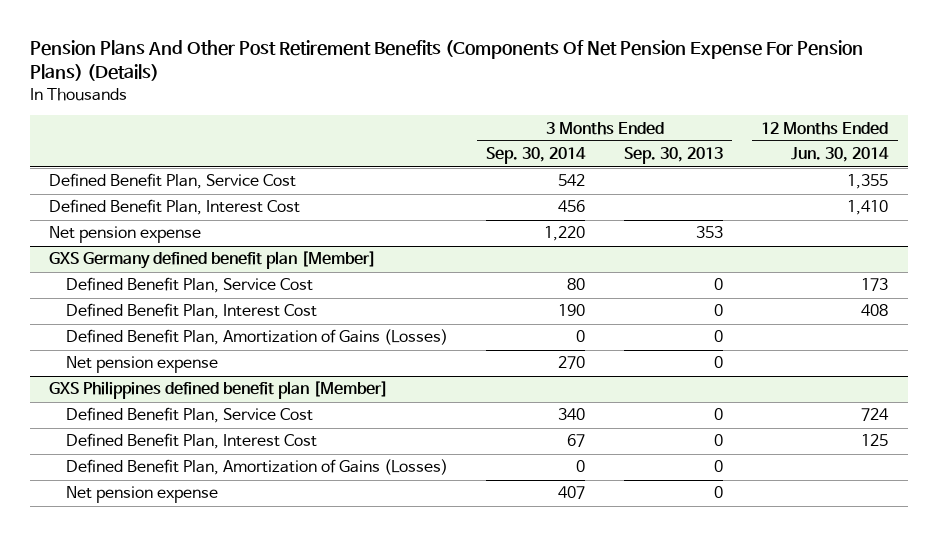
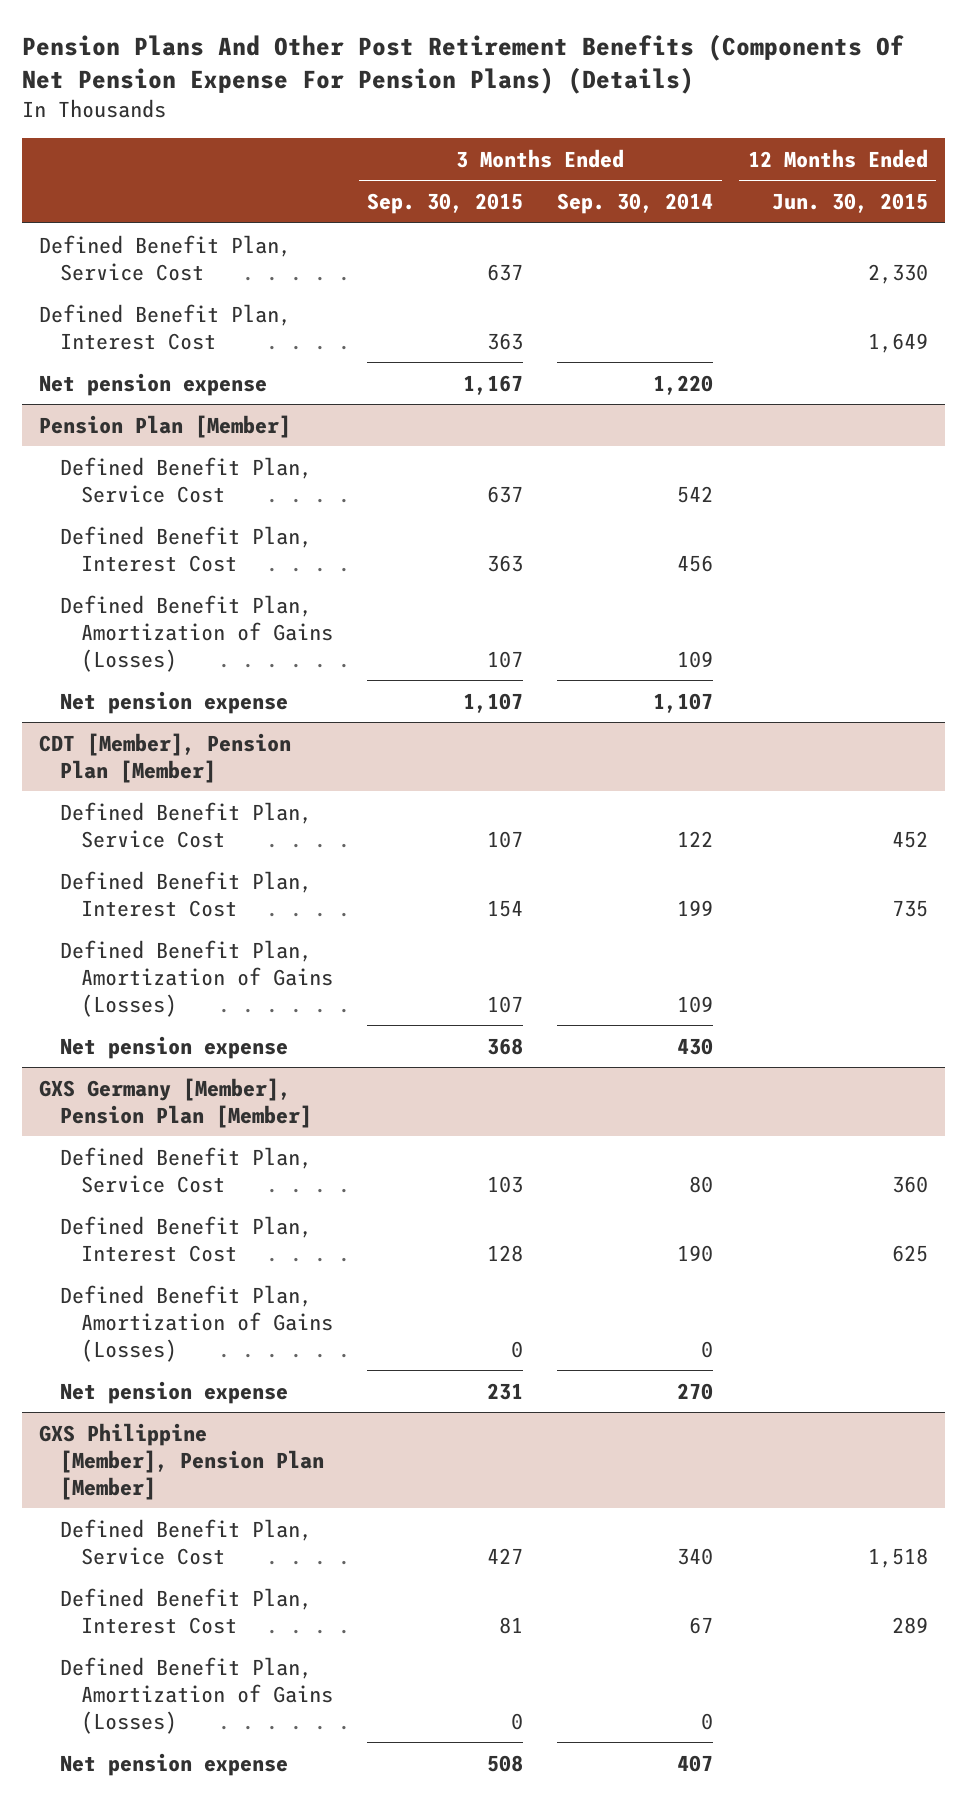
- | 3 Months Ended Sep. 30, 2014 | 3 Months Ended Sep. 30, 2013 | 12 Months Ended Jun. 30, 2014
+ | 3 Months Ended Sep. 30, 2015 | 3 Months Ended Sep. 30, 2014 | 12 Months Ended Jun. 30, 2015
+ Defined Benefit Plan, Service Cost | 637 | | 2,330
+ Defined Benefit Plan, Interest Cost | 363 | | 1,649
moved up: Net pension expense | 1,167 | 1,220 |
+ Pension Plan [Member]
- GXS Germany defined benefit plan [Member]
+ Defined Benefit Plan, Amortization of Gains (Losses) | 107 | 109 |
+ Net pension expense | 1,107 | 1,107 |
+ CDT [Member], Pension Plan [Member]
+ Defined Benefit Plan, Service Cost | 107 | 122 | 452
+ Defined Benefit Plan, Interest Cost | 154 | 199 | 735
+ Defined Benefit Plan, Amortization of Gains (Losses) | 107 | 109 |
+ Net pension expense | 368 | 430 |
+ GXS Germany [Member], Pension Plan [Member]
- GXS Philippines defined benefit plan [Member]
+ GXS Philippine [Member], Pension Plan [Member]

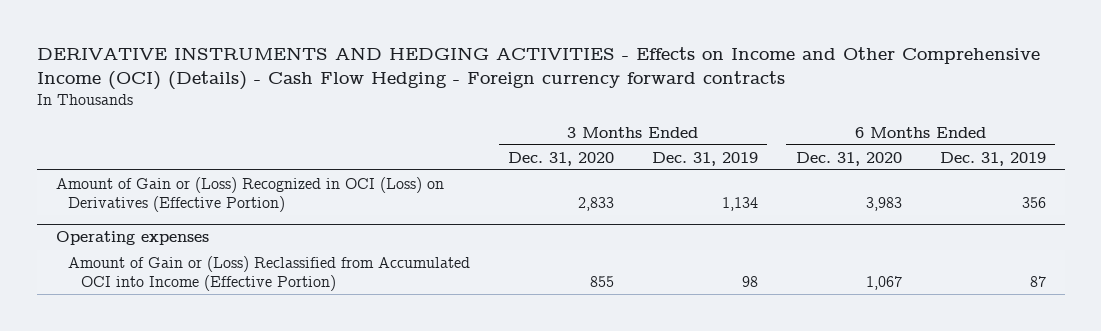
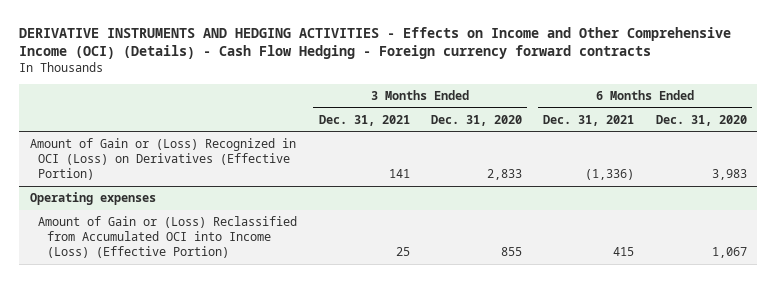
- | 3 Months Ended Dec. 31, 2020 | 3 Months Ended Dec. 31, 2019 | 6 Months Ended Dec. 31, 2020 | 6 Months Ended Dec. 31, 2019
+ | 3 Months Ended Dec. 31, 2021 | 3 Months Ended Dec. 31, 2020 | 6 Months Ended Dec. 31, 2021 | 6 Months Ended Dec. 31, 2020
@ Operating expenses
- Amount of Gain or (Loss) Reclassified from Accumulated OCI into Income (Effective Portion) | 855 | 98 | 1,067 | 87
+ Amount of Gain or (Loss) Reclassified from Accumulated OCI into Income (Loss) (Effective Portion) | 25 | 855 | 415 | 1,067

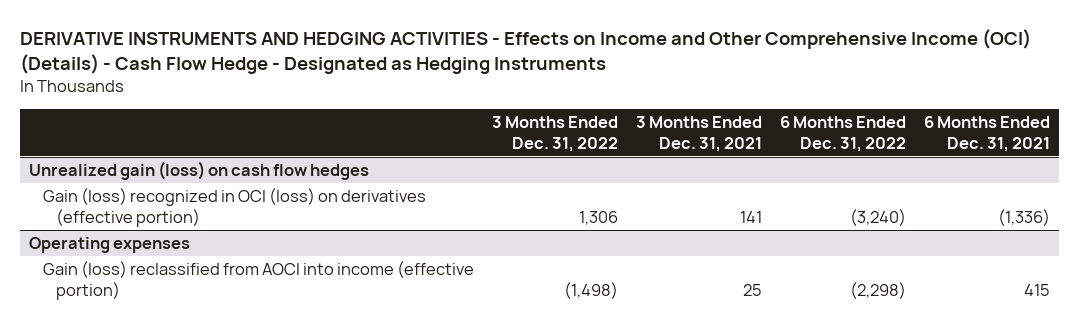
- DERIVATIVE INSTRUMENTS AND HEDGING ACTIVITIES - Effects on Income and Other Comprehensive Income (OCI) (Details) - Cash Flow Hedging - Foreign currency forward contracts
+ DERIVATIVE INSTRUMENTS AND HEDGING ACTIVITIES - Effects on Income and Other Comprehensive Income (OCI) (Details) - Cash Flow Hedge - Designated as Hedging Instruments
- | 3 Months Ended Dec. 31, 2021 | 3 Months Ended Dec. 31, 2020 | 6 Months Ended Dec. 31, 2021 | 6 Months Ended Dec. 31, 2020
+ | 3 Months Ended Dec. 31, 2022 | 3 Months Ended Dec. 31, 2021 | 6 Months Ended Dec. 31, 2022 | 6 Months Ended Dec. 31, 2021
- Amount of Gain or (Loss) Recognized in OCI (Loss) on Derivatives (Effective Portion) | 141 | 2,833 | (1,336) | 3,983
+ Unrealized gain (loss) on cash flow hedges
+ Gain (loss) recognized in OCI (loss) on derivatives (effective portion) | 1,306 | 141 | (3,240) | (1,336)
@ Operating expenses
- Amount of Gain or (Loss) Reclassified from Accumulated OCI into Income (Loss) (Effective Portion) | 25 | 855 | 415 | 1,067
+ Gain (loss) reclassified from AOCI into income (effective portion) | (1,498) | 25 | (2,298) | 415

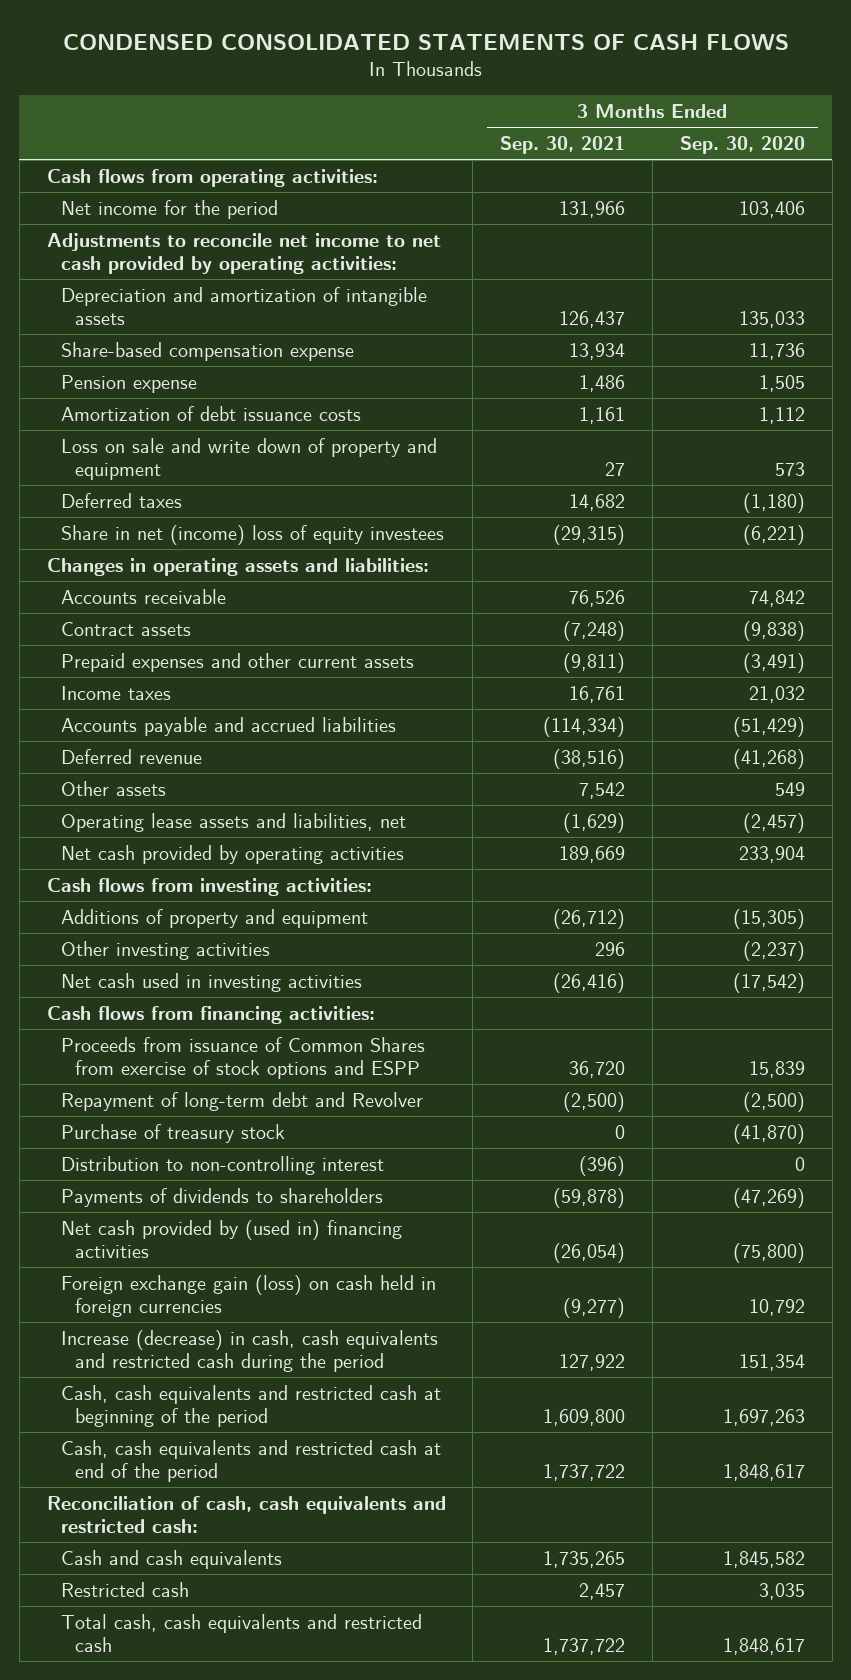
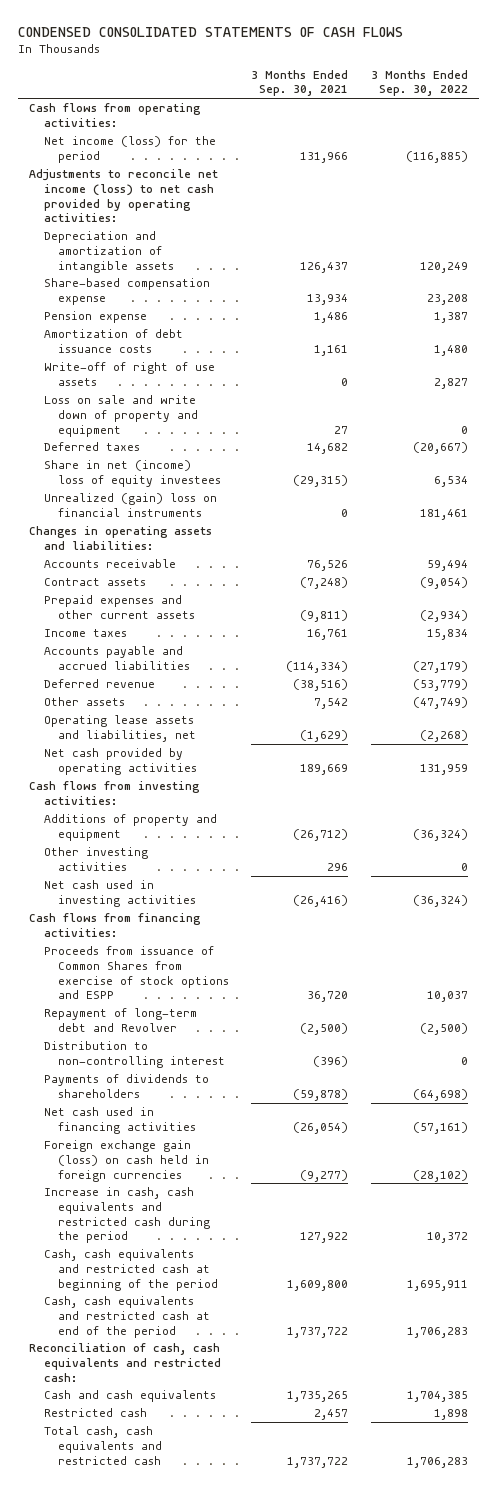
- | 3 Months Ended Sep. 30, 2021 | 3 Months Ended Sep. 30, 2020
+ | 3 Months Ended Sep. 30, 2021 | 3 Months Ended Sep. 30, 2022
- Net income for the period | 131,966 | 103,406
- Adjustments to reconcile net income to net cash provided by operating activities:
+ Net income (loss) for the period | 131,966 | (116,885)
+ Adjustments to reconcile net income (loss) to net cash provided by operating activities:
+ Write-off of right of use assets | 0 | 2,827
+ Unrealized (gain) loss on financial instruments | 0 | 181,461
- Purchase of treasury stock | 0 | (41,870)
- Net cash provided by (used in) financing activities | (26,054) | (75,800)
+ Net cash used in financing activities | (26,054) | (57,161)
- Increase (decrease) in cash, cash equivalents and restricted cash during the period | 127,922 | 151,354
+ Increase in cash, cash equivalents and restricted cash during the period | 127,922 | 10,372

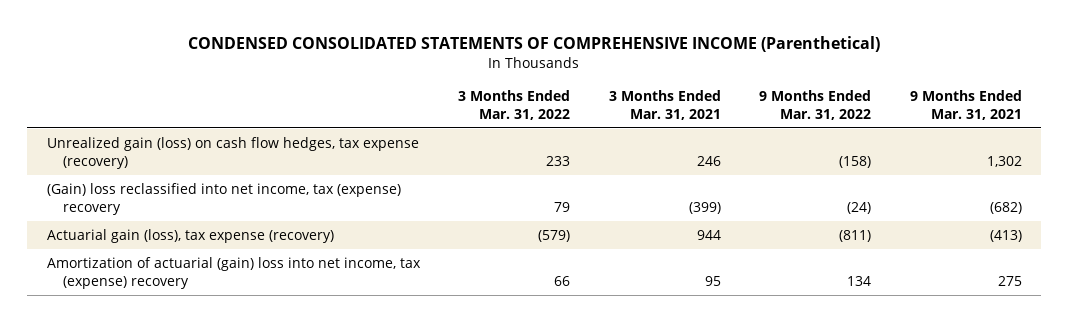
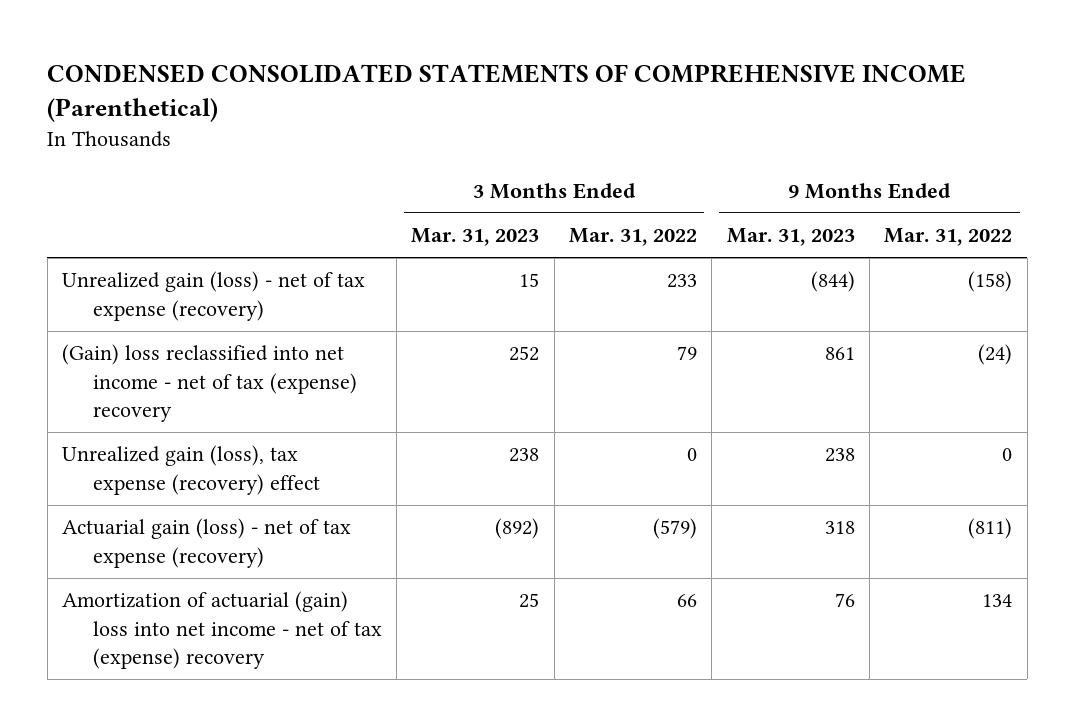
- | 3 Months Ended Mar. 31, 2022 | 3 Months Ended Mar. 31, 2021 | 9 Months Ended Mar. 31, 2022 | 9 Months Ended Mar. 31, 2021
+ | 3 Months Ended Mar. 31, 2023 | 3 Months Ended Mar. 31, 2022 | 9 Months Ended Mar. 31, 2023 | 9 Months Ended Mar. 31, 2022
- Unrealized gain (loss) on cash flow hedges, tax expense (recovery) | 233 | 246 | (158) | 1,302
- (Gain) loss reclassified into net income, tax (expense) recovery | 79 | (399) | (24) | (682)
- Actuarial gain (loss), tax expense (recovery) | (579) | 944 | (811) | (413)
- Amortization of actuarial (gain) loss into net income, tax (expense) recovery | 66 | 95 | 134 | 275
+ Unrealized gain (loss) - net of tax expense (recovery) | 15 | 233 | (844) | (158)
+ (Gain) loss reclassified into net income - net of tax (expense) recovery | 252 | 79 | 861 | (24)
+ Unrealized gain (loss), tax expense (recovery) effect | 238 | 0 | 238 | 0
+ Actuarial gain (loss) - net of tax expense (recovery) | (892) | (579) | 318 | (811)
+ Amortization of actuarial (gain) loss into net income - net of tax (expense) recovery | 25 | 66 | 76 | 134

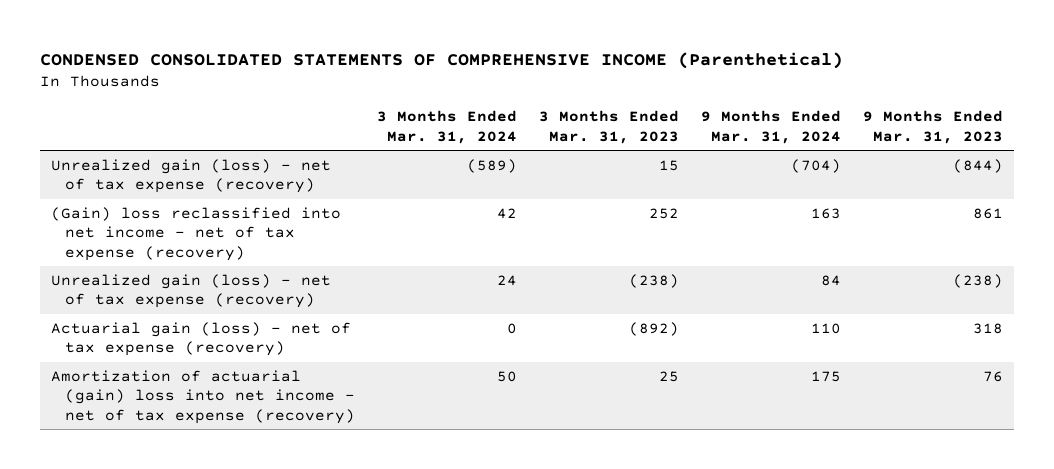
- | 3 Months Ended Mar. 31, 2023 | 3 Months Ended Mar. 31, 2022 | 9 Months Ended Mar. 31, 2023 | 9 Months Ended Mar. 31, 2022
+ | 3 Months Ended Mar. 31, 2024 | 3 Months Ended Mar. 31, 2023 | 9 Months Ended Mar. 31, 2024 | 9 Months Ended Mar. 31, 2023
- (Gain) loss reclassified into net income - net of tax (expense) recovery | 252 | 79 | 861 | (24)
- Unrealized gain (loss), tax expense (recovery) effect | 238 | 0 | 238 | 0
+ (Gain) loss reclassified into net income - net of tax expense (recovery) | 42 | 252 | 163 | 861
+ Unrealized gain (loss) - net of tax expense (recovery) | 24 | (238) | 84 | (238)
- Amortization of actuarial (gain) loss into net income - net of tax (expense) recovery | 25 | 66 | 76 | 134
+ Amortization of actuarial (gain) loss into net income - net of tax expense (recovery) | 50 | 25 | 175 | 76

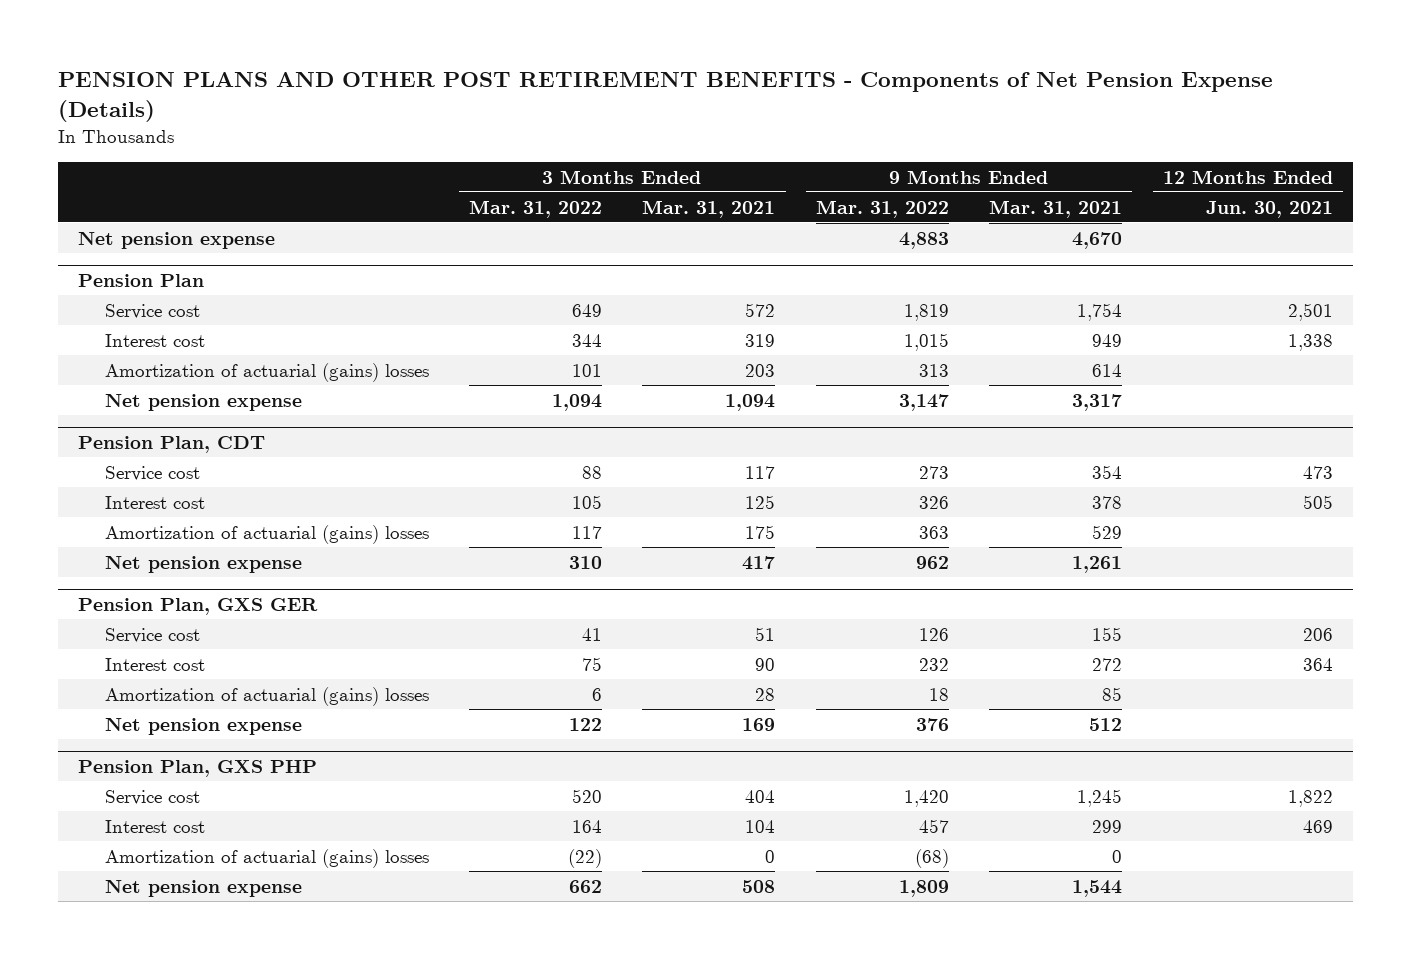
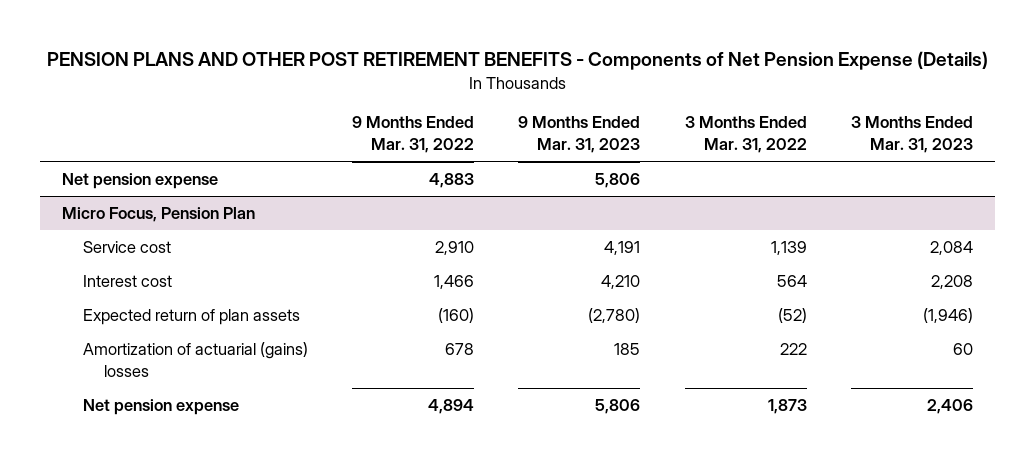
- | 3 Months Ended Mar. 31, 2022 | 3 Months Ended Mar. 31, 2021 | 9 Months Ended Mar. 31, 2022 | 9 Months Ended Mar. 31, 2021 | 12 Months Ended Jun. 30, 2021
+ | 9 Months Ended Mar. 31, 2022 | 9 Months Ended Mar. 31, 2023 | 3 Months Ended Mar. 31, 2022 | 3 Months Ended Mar. 31, 2023
- Pension Plan
- Service cost | 649 | 572 | 1,819 | 1,754 | 2,501
- Interest cost | 344 | 319 | 1,015 | 949 | 1,338
- Amortization of actuarial (gains) losses | 101 | 203 | 313 | 614 |
- Net pension expense | 1,094 | 1,094 | 3,147 | 3,317 |
- Pension Plan, CDT
- Service cost | 88 | 117 | 273 | 354 | 473
- Interest cost | 105 | 125 | 326 | 378 | 505
- Amortization of actuarial (gains) losses | 117 | 175 | 363 | 529 |
- Net pension expense | 310 | 417 | 962 | 1,261 |
- Pension Plan, GXS GER
- Service cost | 41 | 51 | 126 | 155 | 206
- Interest cost | 75 | 90 | 232 | 272 | 364
- Amortization of actuarial (gains) losses | 6 | 28 | 18 | 85 |
- Net pension expense | 122 | 169 | 376 | 512 |
- Pension Plan, GXS PHP
- Service cost | 520 | 404 | 1,420 | 1,245 | 1,822
- Interest cost | 164 | 104 | 457 | 299 | 469
- Amortization of actuarial (gains) losses | (22) | 0 | (68) | 0 |
- Net pension expense | 662 | 508 | 1,809 | 1,544 |
+ Micro Focus, Pension Plan
+ Service cost | 2,910 | 4,191 | 1,139 | 2,084
+ Interest cost | 1,466 | 4,210 | 564 | 2,208
+ Expected return of plan assets | (160) | (2,780) | (52) | (1,946)
+ Amortization of actuarial (gains) losses | 678 | 185 | 222 | 60
+ Net pension expense | 4,894 | 5,806 | 1,873 | 2,406

